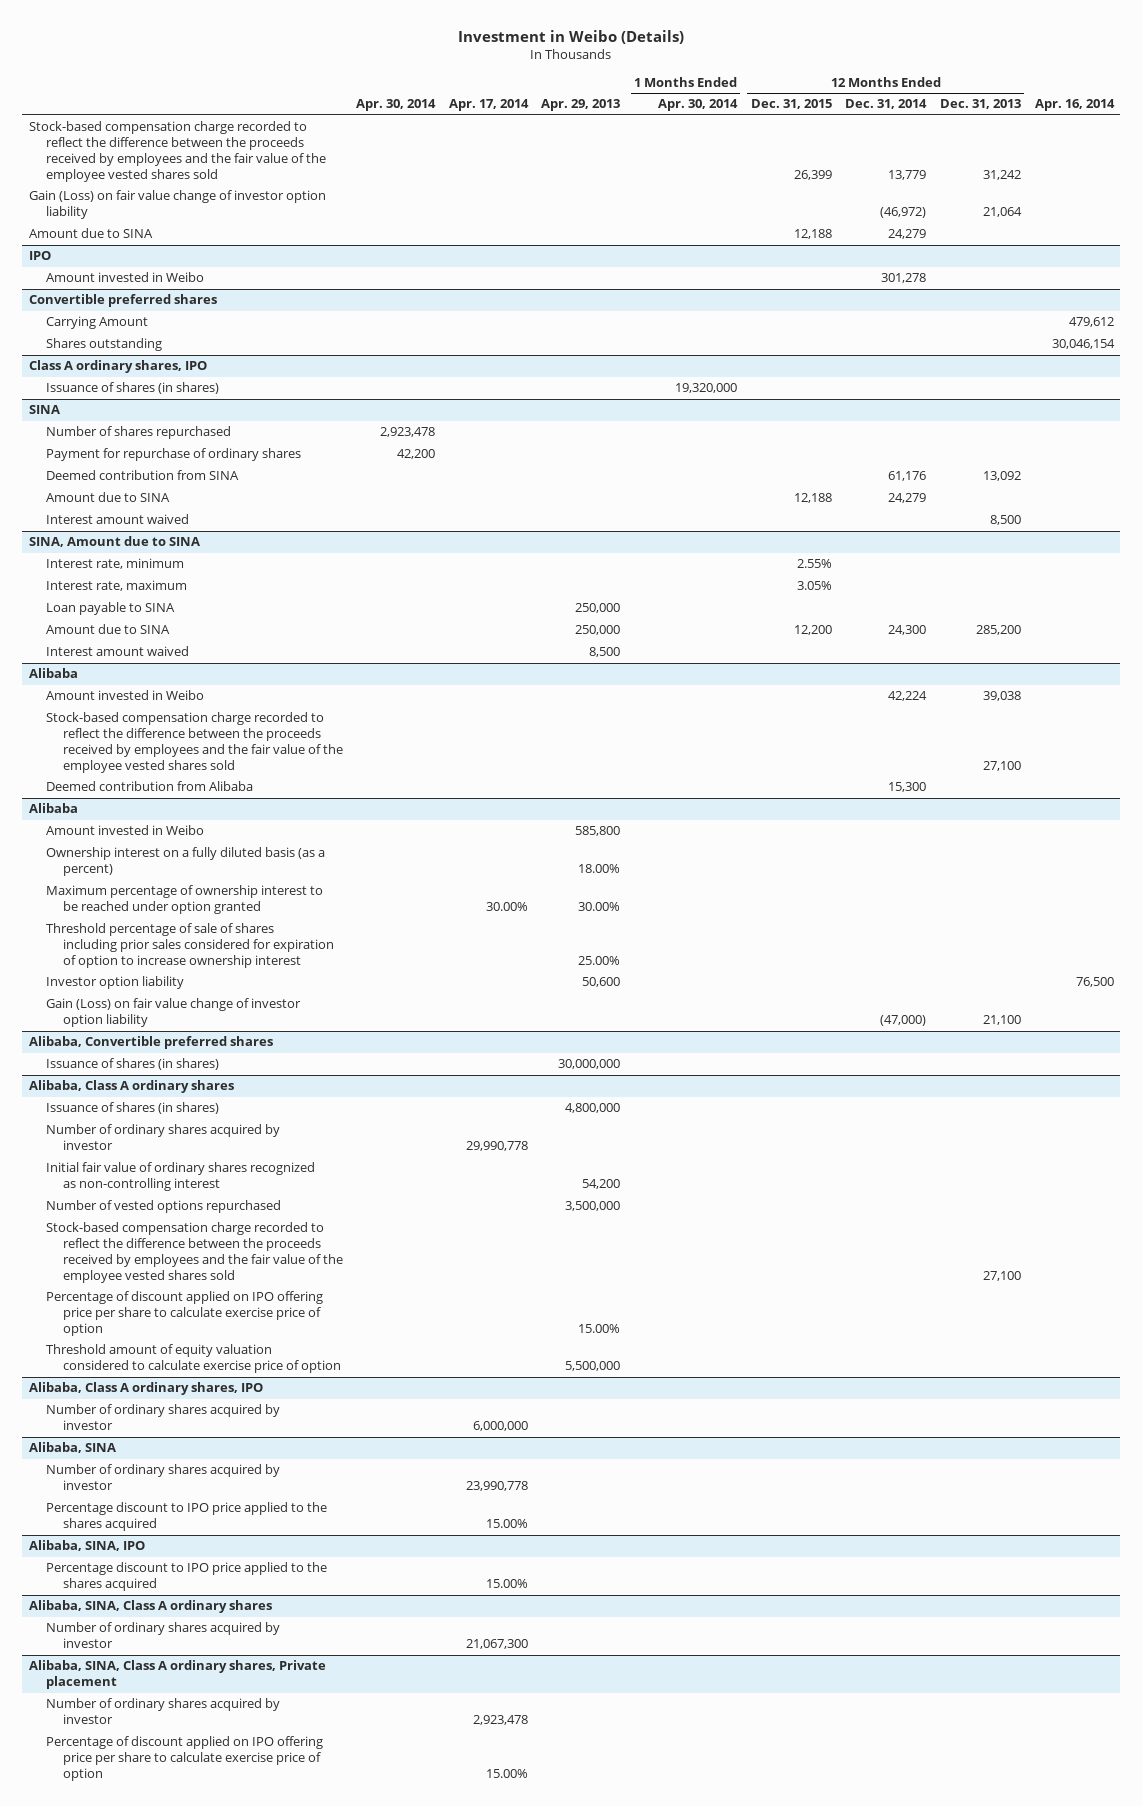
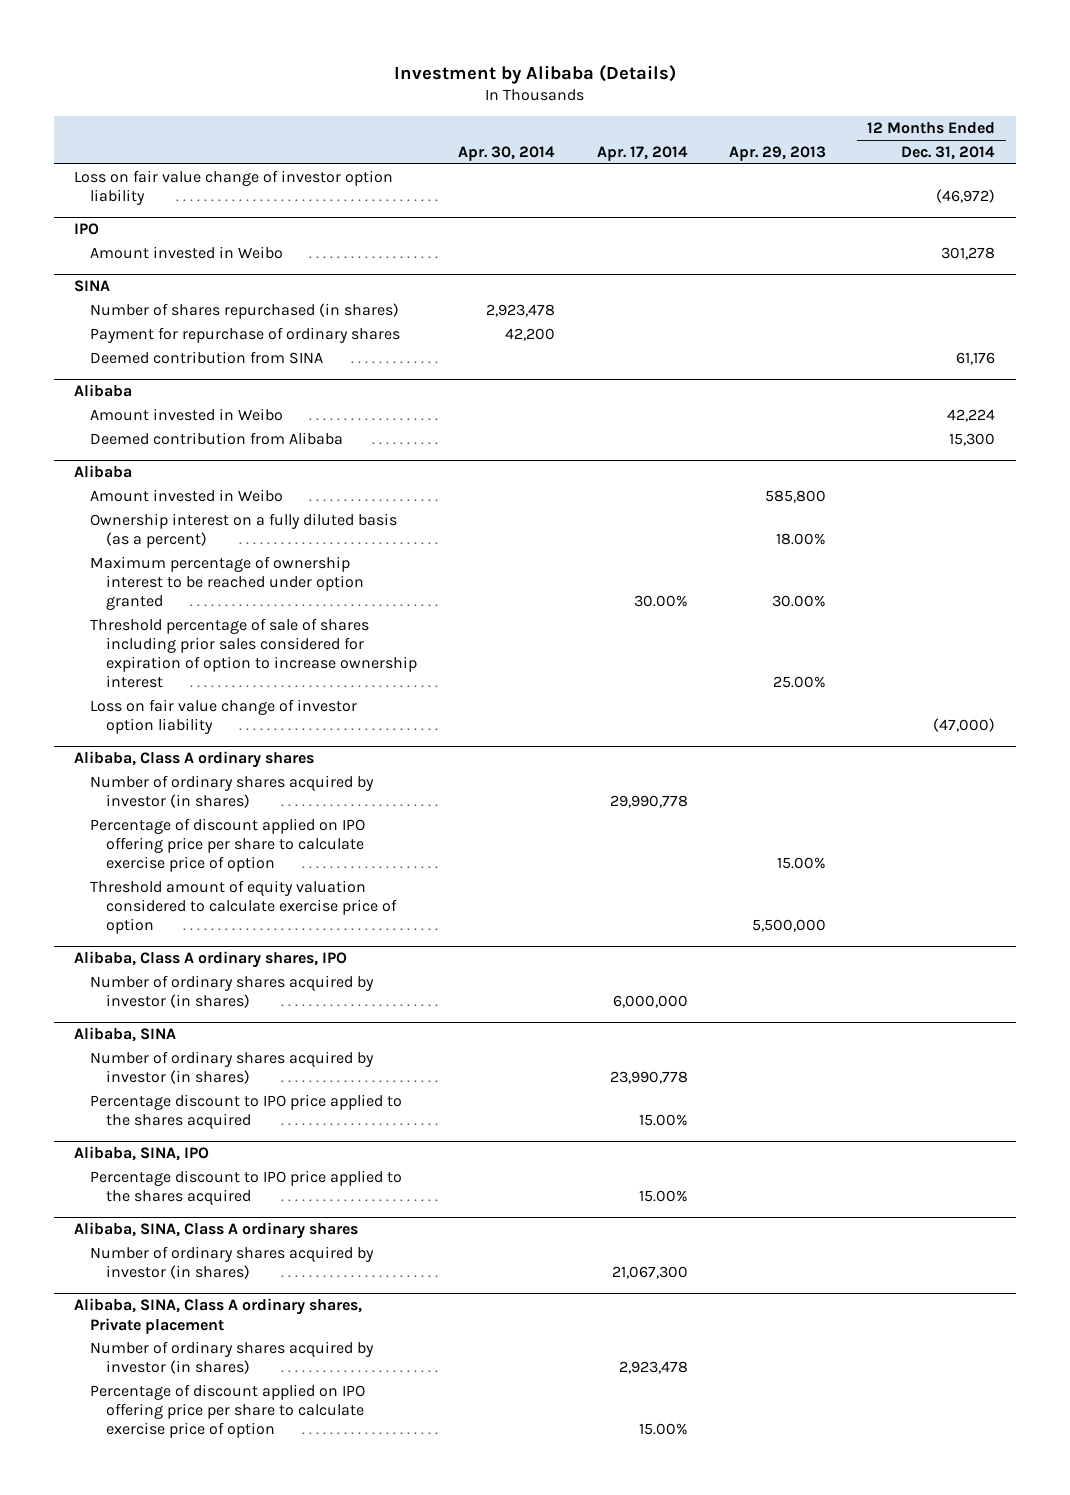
- Investment in Weibo (Details)
+ Investment by Alibaba (Details)
- | Apr. 30, 2014 | Apr. 17, 2014 | Apr. 29, 2013 | 1 Months Ended Apr. 30, 2014 | 12 Months Ended Dec. 31, 2015 | 12 Months Ended Dec. 31, 2014 | 12 Months Ended Dec. 31, 2013 | Apr. 16, 2014
+ | Apr. 30, 2014 | Apr. 17, 2014 | Apr. 29, 2013 | 12 Months Ended Dec. 31, 2014
- Stock-based compensation charge recorded to reflect the difference between the proceeds received by employees and the fair value of the employee vested shares sold | | | | | 26,399 | 13,779 | 31,242 |
- Gain (Loss) on fair value change of investor option liability | | | | | | (46,972) | 21,064 |
- Amount due to SINA | | | | | 12,188 | 24,279 | |
+ Loss on fair value change of investor option liability | | | | (46,972)
- Convertible preferred shares
- Carrying Amount | | | | | | | | 479,612
- Shares outstanding | | | | | | | | 30,046,154
- Class A ordinary shares, IPO
- Issuance of shares (in shares) | | | | 19,320,000 | | | |
@ SINA
- Number of shares repurchased | 2,923,478 | | | | | | |
+ Number of shares repurchased (in shares) | 2,923,478 | | |
- Amount due to SINA | | | | | 12,188 | 24,279 | |
- Interest amount waived | | | | | | | 8,500 |
- SINA, Amount due to SINA
- Interest rate, minimum | | | | | 2.55% | | |
- Interest rate, maximum | | | | | 3.05% | | |
- Loan payable to SINA | | | 250,000 | | | | |
- Amount due to SINA | | | 250,000 | | 12,200 | 24,300 | 285,200 |
- Interest amount waived | | | 8,500 | | | | |
@ Alibaba
- Stock-based compensation charge recorded to reflect the difference between the proceeds received by employees and the fair value of the employee vested shares sold | | | | | | | 27,100 |
- Investor option liability | | | 50,600 | | | | | 76,500
- Gain (Loss) on fair value change of investor option liability | | | | | | (47,000) | 21,100 |
- Alibaba, Convertible preferred shares
- Issuance of shares (in shares) | | | 30,000,000 | | | | |
@ Alibaba
+ Loss on fair value change of investor option liability | | | | (47,000)
@ Alibaba, Class A ordinary shares
- Issuance of shares (in shares) | | | 4,800,000 | | | | |
- Number of ordinary shares acquired by investor | | 29,990,778 | | | | | |
- Initial fair value of ordinary shares recognized as non-controlling interest | | | 54,200 | | | | |
- Number of vested options repurchased | | | 3,500,000 | | | | |
- Stock-based compensation charge recorded to reflect the difference between the proceeds received by employees and the fair value of the employee vested shares sold | | | | | | | 27,100 |
+ Number of ordinary shares acquired by investor (in shares) | | 29,990,778 | |
@ Alibaba, Class A ordinary shares, IPO
- Number of ordinary shares acquired by investor | | 6,000,000 | | | | | |
+ Number of ordinary shares acquired by investor (in shares) | | 6,000,000 | |
@ Alibaba, SINA
- Number of ordinary shares acquired by investor | | 23,990,778 | | | | | |
+ Number of ordinary shares acquired by investor (in shares) | | 23,990,778 | |
@ Alibaba, SINA, Class A ordinary shares
- Number of ordinary shares acquired by investor | | 21,067,300 | | | | | |
+ Number of ordinary shares acquired by investor (in shares) | | 21,067,300 | |
@ Alibaba, SINA, Class A ordinary shares, Private placement
- Number of ordinary shares acquired by investor | | 2,923,478 | | | | | |
+ Number of ordinary shares acquired by investor (in shares) | | 2,923,478 | |

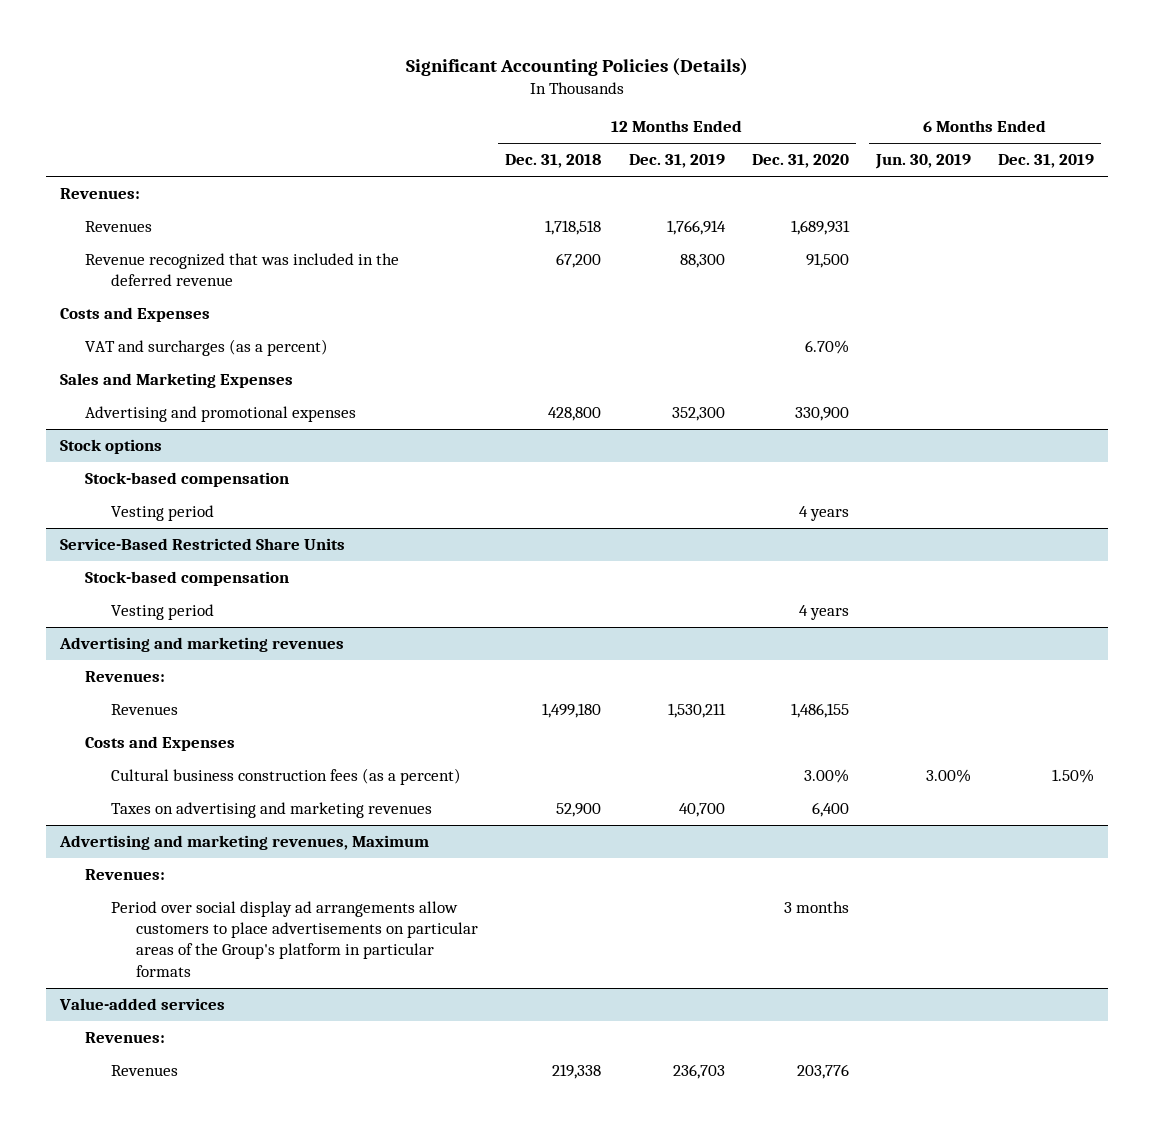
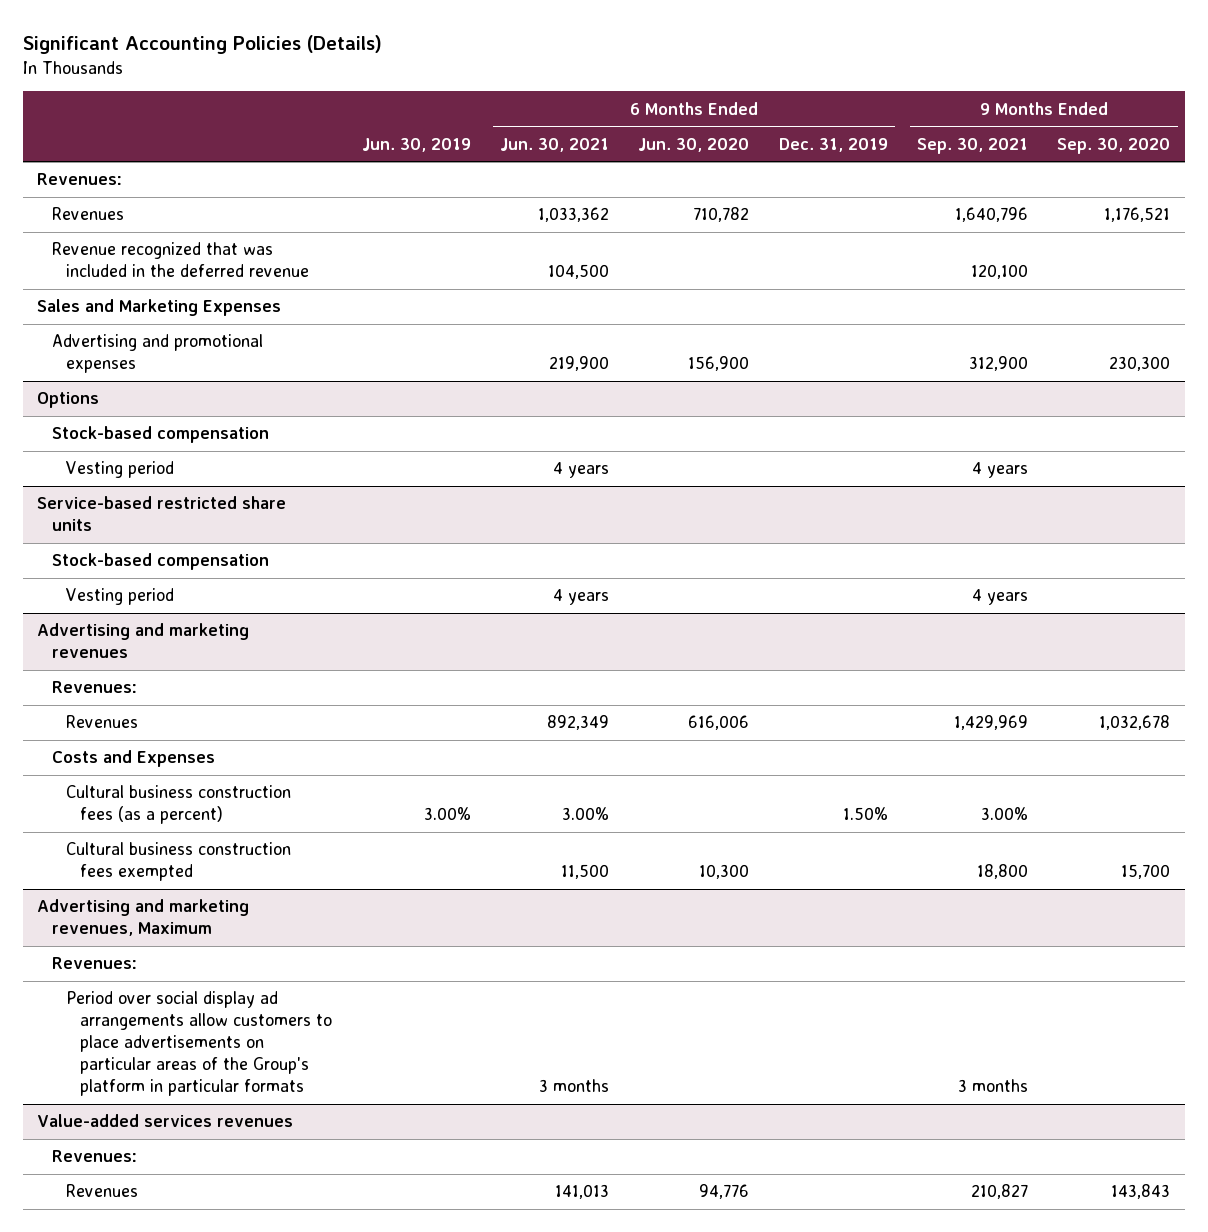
- | 12 Months Ended Dec. 31, 2018 | 12 Months Ended Dec. 31, 2019 | 12 Months Ended Dec. 31, 2020 | 6 Months Ended Jun. 30, 2019 | 6 Months Ended Dec. 31, 2019
+ | Jun. 30, 2019 | 6 Months Ended Jun. 30, 2021 | 6 Months Ended Jun. 30, 2020 | 6 Months Ended Dec. 31, 2019 | 9 Months Ended Sep. 30, 2021 | 9 Months Ended Sep. 30, 2020
- Costs and Expenses
- VAT and surcharges (as a percent) | | | 6.70% | |
- Stock options
+ Options
- Service-Based Restricted Share Units
+ Service-based restricted share units
@ Advertising and marketing revenues
- Taxes on advertising and marketing revenues | 52,900 | 40,700 | 6,400 | |
+ Cultural business construction fees exempted | | 11,500 | 10,300 | | 18,800 | 15,700
- Value-added services
+ Value-added services revenues

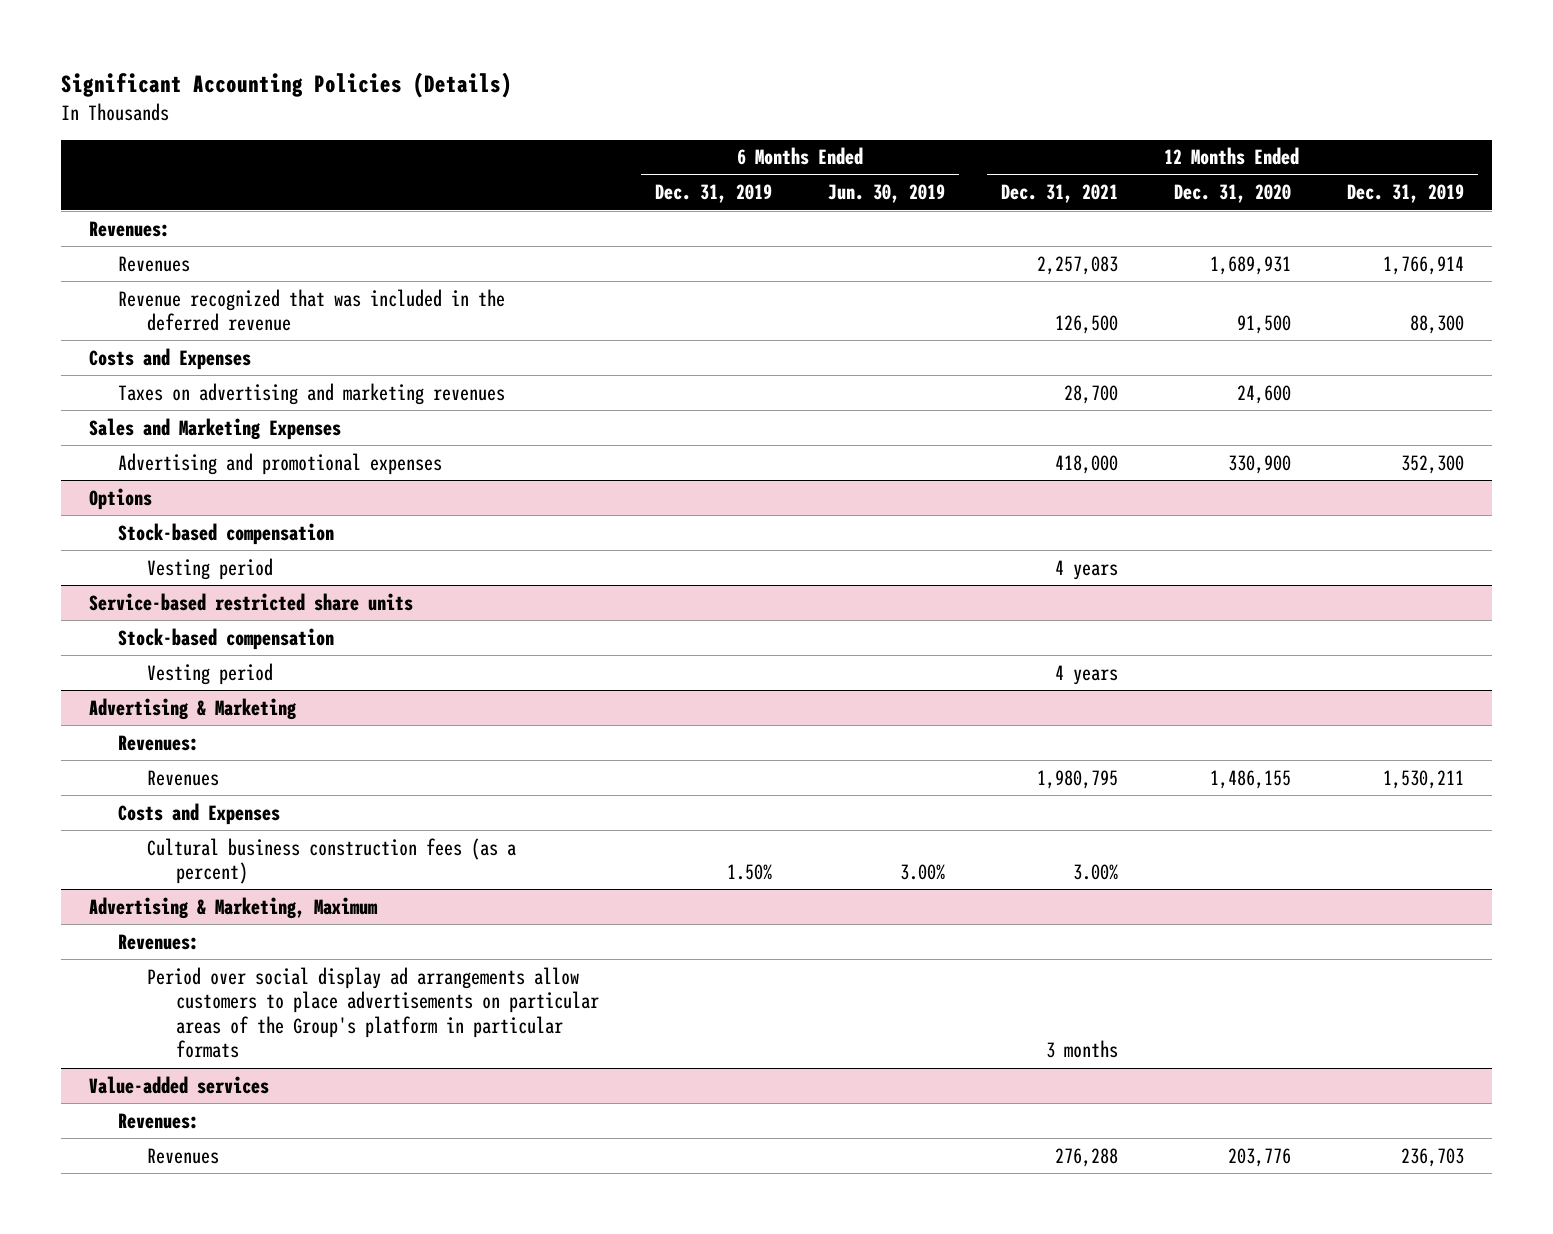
- | Jun. 30, 2019 | 6 Months Ended Jun. 30, 2021 | 6 Months Ended Jun. 30, 2020 | 6 Months Ended Dec. 31, 2019 | 9 Months Ended Sep. 30, 2021 | 9 Months Ended Sep. 30, 2020
+ | 6 Months Ended Dec. 31, 2019 | 6 Months Ended Jun. 30, 2019 | 12 Months Ended Dec. 31, 2021 | 12 Months Ended Dec. 31, 2020 | 12 Months Ended Dec. 31, 2019
+ Costs and Expenses
+ Taxes on advertising and marketing revenues | | | 28,700 | 24,600 |
- Advertising and marketing revenues
+ Advertising & Marketing
- Cultural business construction fees exempted | | 11,500 | 10,300 | | 18,800 | 15,700
- Advertising and marketing revenues, Maximum
+ Advertising & Marketing, Maximum
- Value-added services revenues
+ Value-added services

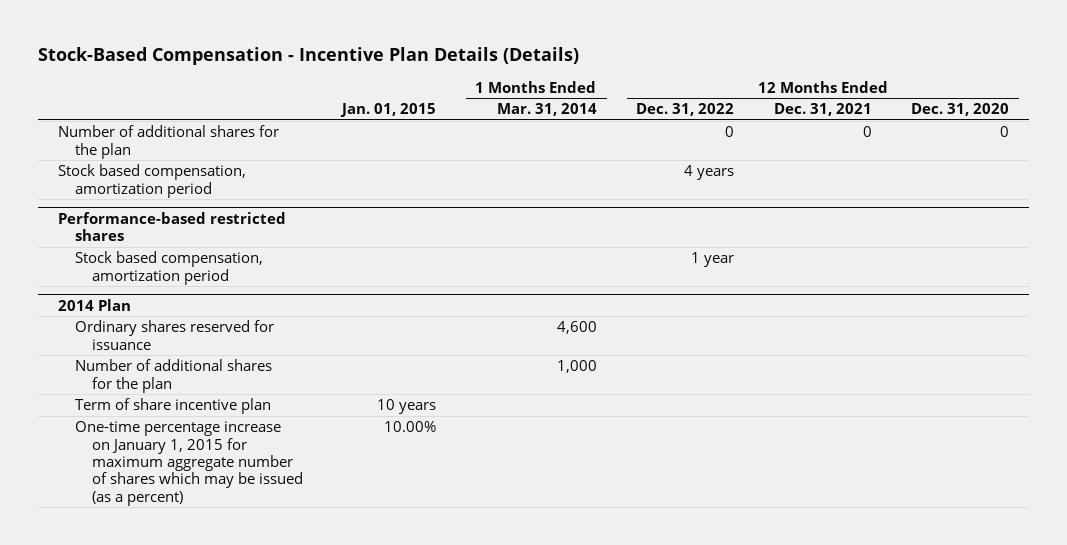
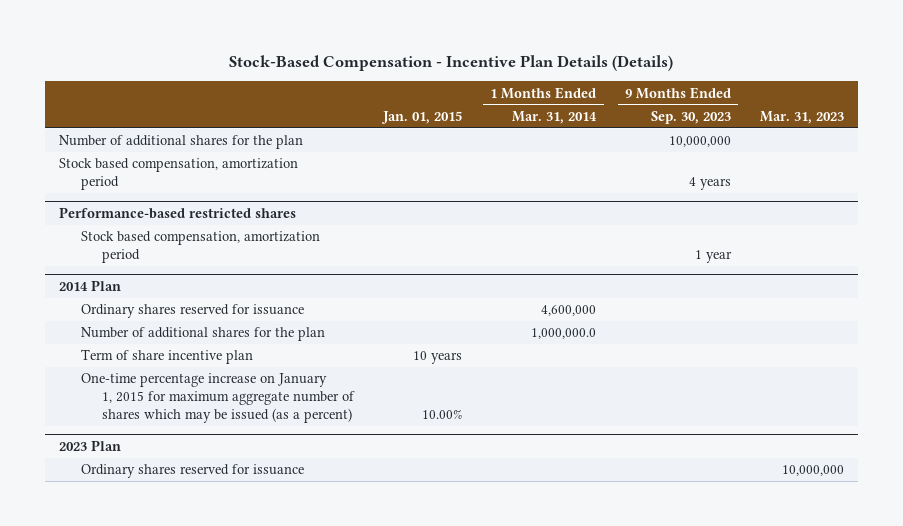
- | Jan. 01, 2015 | 1 Months Ended Mar. 31, 2014 | 12 Months Ended Dec. 31, 2022 | 12 Months Ended Dec. 31, 2021 | 12 Months Ended Dec. 31, 2020
+ | Jan. 01, 2015 | 1 Months Ended Mar. 31, 2014 | 9 Months Ended Sep. 30, 2023 | Mar. 31, 2023
@ 2014 Plan
- Ordinary shares reserved for issuance | | 4,600 | | |
- Number of additional shares for the plan | | 1,000 | | |
+ Ordinary shares reserved for issuance | | 4,600,000 | |
+ Number of additional shares for the plan | | 1,000,000.0 | |
+ 2023 Plan
+ Ordinary shares reserved for issuance | | | | 10,000,000

